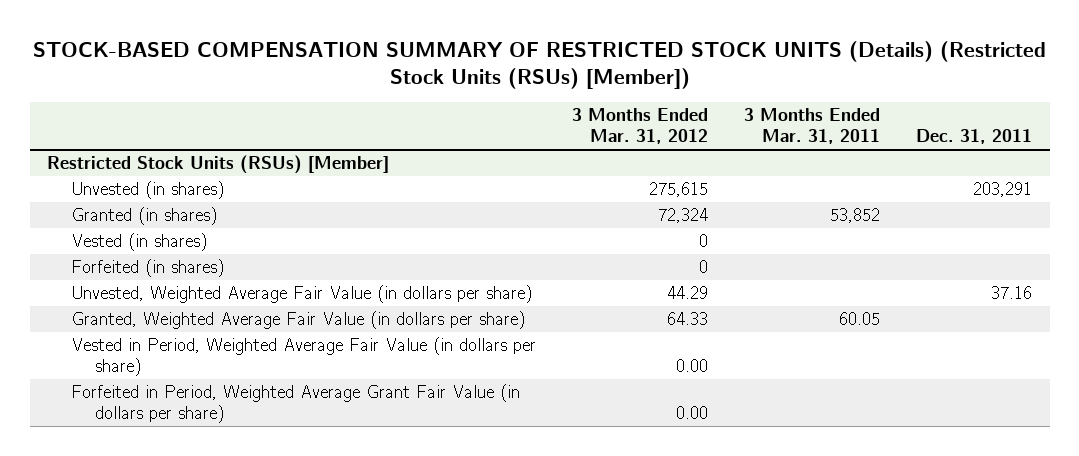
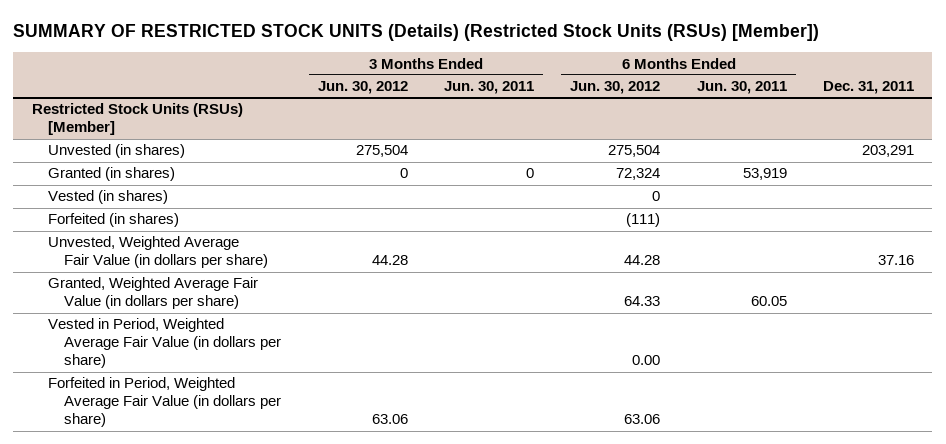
- STOCK-BASED COMPENSATION SUMMARY OF RESTRICTED STOCK UNITS (Details) (Restricted Stock Units (RSUs) [Member])
+ SUMMARY OF RESTRICTED STOCK UNITS (Details) (Restricted Stock Units (RSUs) [Member])
- | 3 Months Ended Mar. 31, 2012 | 3 Months Ended Mar. 31, 2011 | Dec. 31, 2011
+ | 3 Months Ended Jun. 30, 2012 | 3 Months Ended Jun. 30, 2011 | 6 Months Ended Jun. 30, 2012 | 6 Months Ended Jun. 30, 2011 | Dec. 31, 2011
@ Restricted Stock Units (RSUs) [Member]
- Forfeited in Period, Weighted Average Grant Fair Value (in dollars per share) | 0.00 | |
+ Forfeited in Period, Weighted Average Fair Value (in dollars per share) | 63.06 | | 63.06 | |

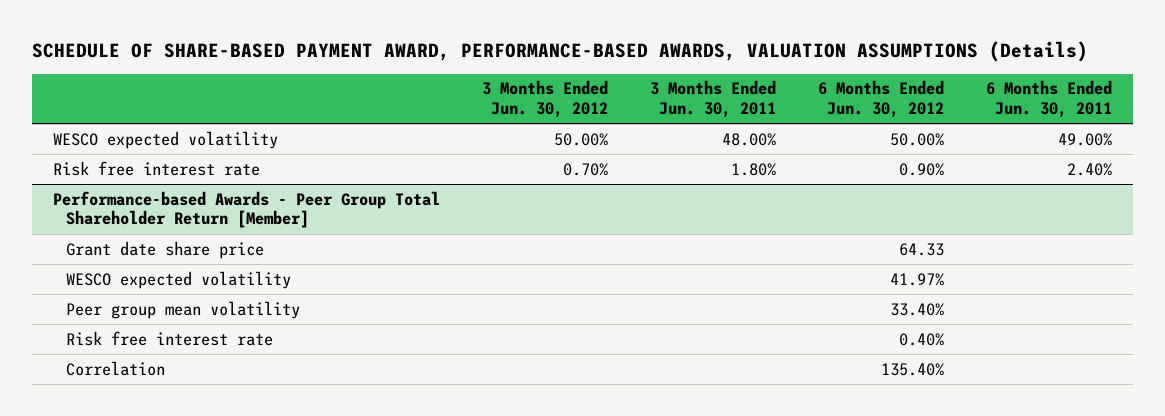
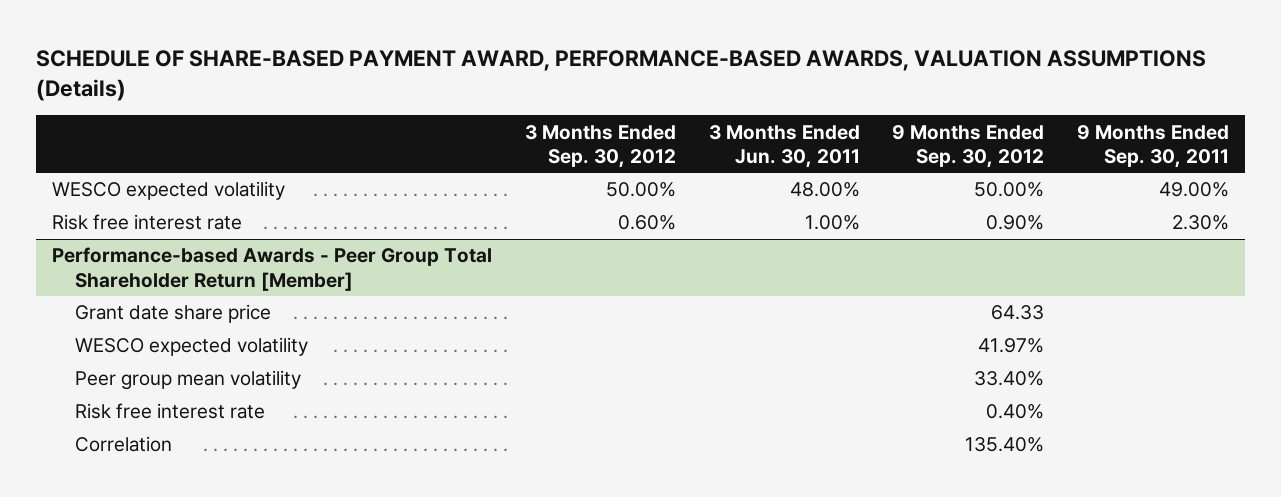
- | 3 Months Ended Jun. 30, 2012 | 3 Months Ended Jun. 30, 2011 | 6 Months Ended Jun. 30, 2012 | 6 Months Ended Jun. 30, 2011
+ | 3 Months Ended Sep. 30, 2012 | 3 Months Ended Jun. 30, 2011 | 9 Months Ended Sep. 30, 2012 | 9 Months Ended Sep. 30, 2011
- Risk free interest rate | 0.70% | 1.80% | 0.90% | 2.40%
+ Risk free interest rate | 0.60% | 1.00% | 0.90% | 2.30%

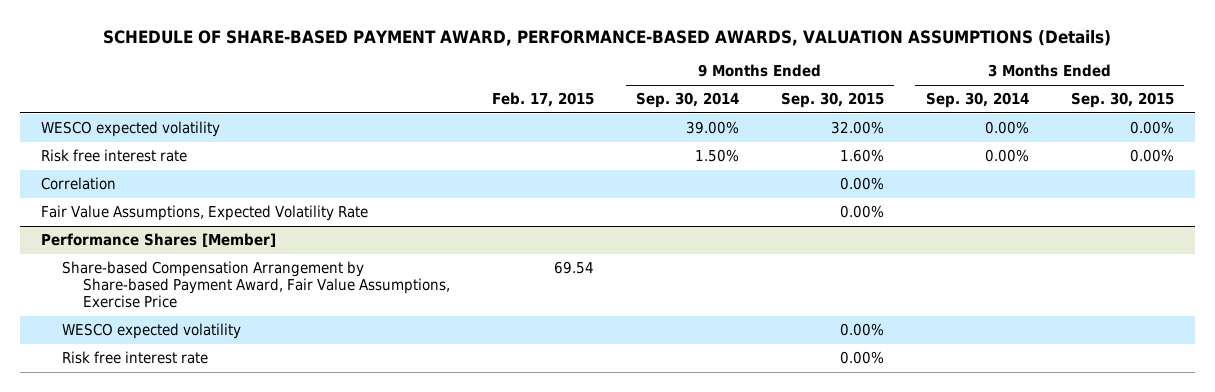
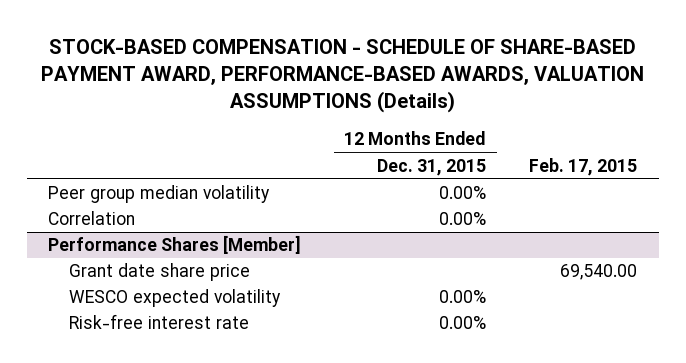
- SCHEDULE OF SHARE-BASED PAYMENT AWARD, PERFORMANCE-BASED AWARDS, VALUATION ASSUMPTIONS (Details)
+ STOCK-BASED COMPENSATION - SCHEDULE OF SHARE-BASED PAYMENT AWARD, PERFORMANCE-BASED AWARDS, VALUATION ASSUMPTIONS (Details)
- | Feb. 17, 2015 | 9 Months Ended Sep. 30, 2014 | 9 Months Ended Sep. 30, 2015 | 3 Months Ended Sep. 30, 2014 | 3 Months Ended Sep. 30, 2015
+ | 12 Months Ended Dec. 31, 2015 | Feb. 17, 2015
- WESCO expected volatility | | 39.00% | 32.00% | 0.00% | 0.00%
- Risk free interest rate | | 1.50% | 1.60% | 0.00% | 0.00%
+ Peer group median volatility | 0.00% |
- Fair Value Assumptions, Expected Volatility Rate | | | 0.00% | |
@ Performance Shares [Member]
- Share-based Compensation Arrangement by Share-based Payment Award, Fair Value Assumptions, Exercise Price | 69.54 | | | |
+ Grant date share price | | 69,540.00
- Risk free interest rate | | | 0.00% | |
+ Risk-free interest rate | 0.00% |

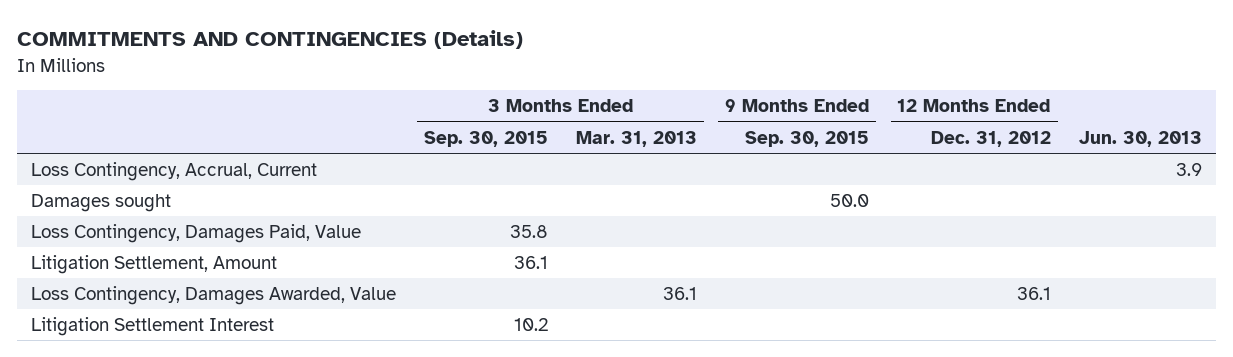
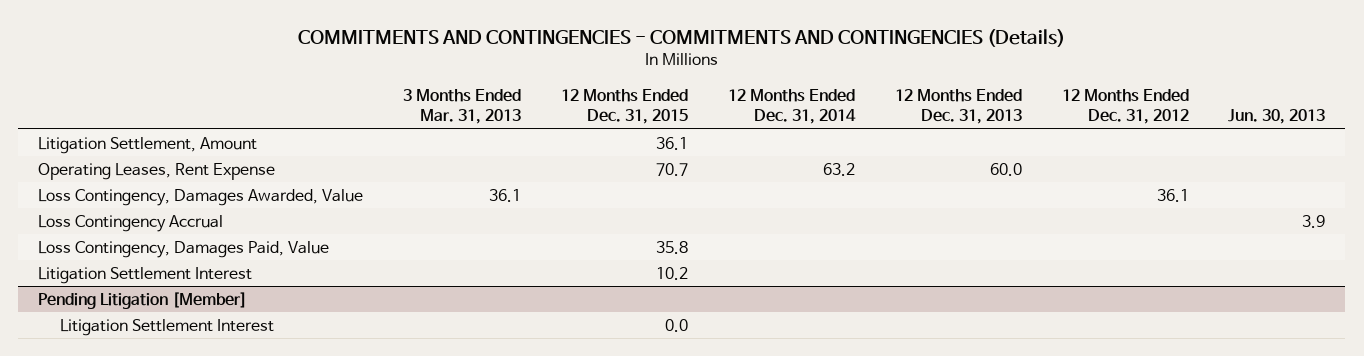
- COMMITMENTS AND CONTINGENCIES (Details)
+ COMMITMENTS AND CONTINGENCIES - COMMITMENTS AND CONTINGENCIES (Details)
- | 3 Months Ended Sep. 30, 2015 | 3 Months Ended Mar. 31, 2013 | 9 Months Ended Sep. 30, 2015 | 12 Months Ended Dec. 31, 2012 | Jun. 30, 2013
+ | 3 Months Ended Mar. 31, 2013 | 12 Months Ended Dec. 31, 2015 | 12 Months Ended Dec. 31, 2014 | 12 Months Ended Dec. 31, 2013 | 12 Months Ended Dec. 31, 2012 | Jun. 30, 2013
- Loss Contingency, Accrual, Current | | | | | 3.9
- Damages sought | | | 50.0 | |
+ Operating Leases, Rent Expense | | 70.7 | 63.2 | 60.0 | |
+ Loss Contingency Accrual | | | | | | 3.9
moved down: Loss Contingency, Damages Paid, Value | | 35.8 | | | |
+ Pending Litigation [Member]
+ Litigation Settlement Interest | | 0.0 | | | |

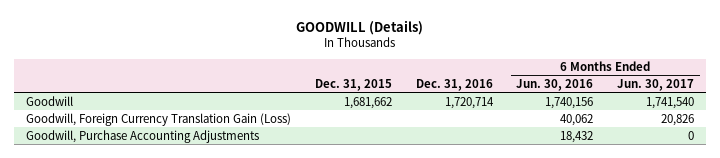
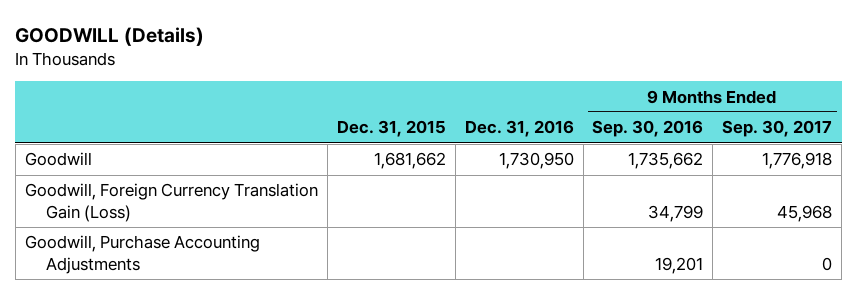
- | Dec. 31, 2015 | Dec. 31, 2016 | 6 Months Ended Jun. 30, 2016 | 6 Months Ended Jun. 30, 2017
+ | Dec. 31, 2015 | Dec. 31, 2016 | 9 Months Ended Sep. 30, 2016 | 9 Months Ended Sep. 30, 2017
- Goodwill | 1,681,662 | 1,720,714 | 1,740,156 | 1,741,540
+ Goodwill | 1,681,662 | 1,730,950 | 1,735,662 | 1,776,918

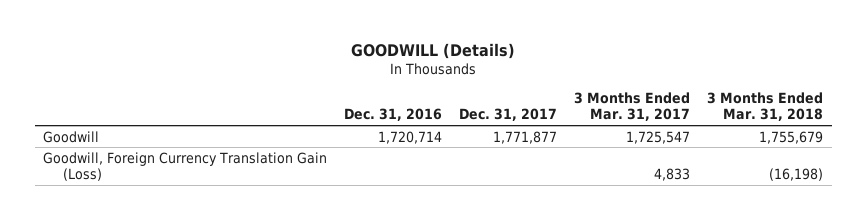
- | Dec. 31, 2015 | Dec. 31, 2016 | 9 Months Ended Sep. 30, 2016 | 9 Months Ended Sep. 30, 2017
+ | Dec. 31, 2016 | Dec. 31, 2017 | 3 Months Ended Mar. 31, 2017 | 3 Months Ended Mar. 31, 2018
- Goodwill | 1,681,662 | 1,730,950 | 1,735,662 | 1,776,918
+ Goodwill | 1,720,714 | 1,771,877 | 1,725,547 | 1,755,679
- Goodwill, Purchase Accounting Adjustments | | | 19,201 | 0

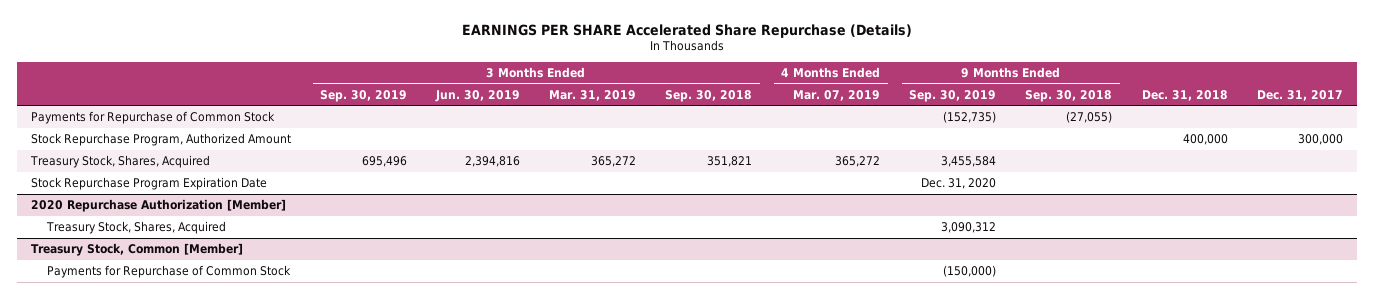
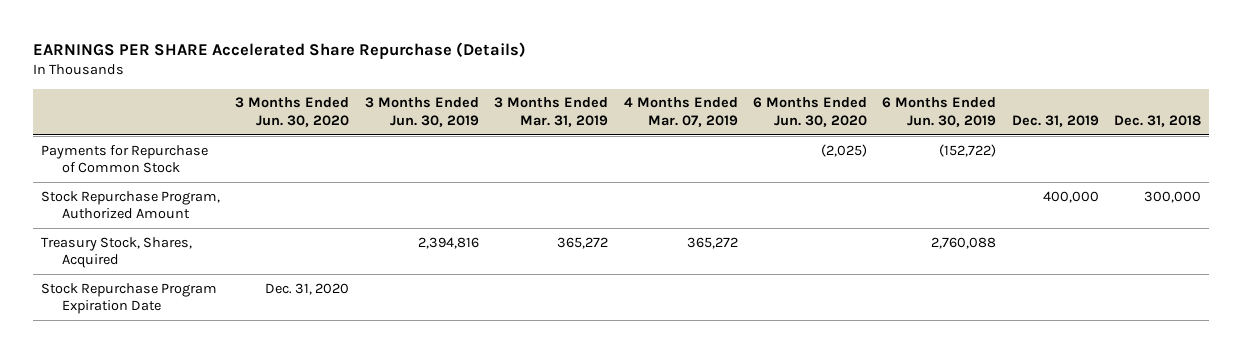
- | 3 Months Ended Sep. 30, 2019 | 3 Months Ended Jun. 30, 2019 | 3 Months Ended Mar. 31, 2019 | 3 Months Ended Sep. 30, 2018 | 4 Months Ended Mar. 07, 2019 | 9 Months Ended Sep. 30, 2019 | 9 Months Ended Sep. 30, 2018 | Dec. 31, 2018 | Dec. 31, 2017
+ | 3 Months Ended Jun. 30, 2020 | 3 Months Ended Jun. 30, 2019 | 3 Months Ended Mar. 31, 2019 | 4 Months Ended Mar. 07, 2019 | 6 Months Ended Jun. 30, 2020 | 6 Months Ended Jun. 30, 2019 | Dec. 31, 2019 | Dec. 31, 2018
- Stock Repurchase Program, Authorized Amount | | | | | | | | 400,000 | 300,000
+ Stock Repurchase Program, Authorized Amount | | | | | | | 400,000 | 300,000
- 2020 Repurchase Authorization [Member]
- Treasury Stock, Shares, Acquired | | | | | | 3,090,312 | | |
- Treasury Stock, Common [Member]
- Payments for Repurchase of Common Stock | | | | | | (150,000) | | |

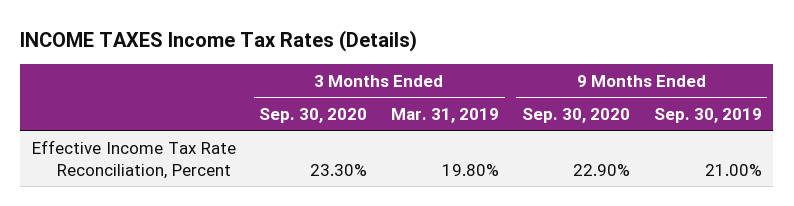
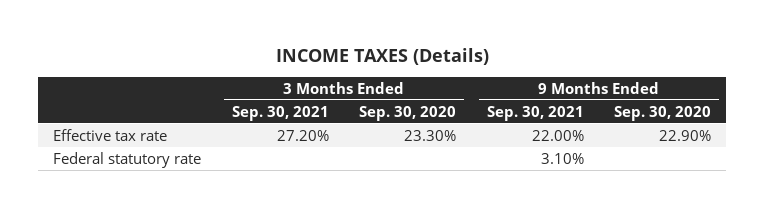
- INCOME TAXES Income Tax Rates (Details)
+ INCOME TAXES (Details)
- | 3 Months Ended Sep. 30, 2020 | 3 Months Ended Mar. 31, 2019 | 9 Months Ended Sep. 30, 2020 | 9 Months Ended Sep. 30, 2019
+ | 3 Months Ended Sep. 30, 2021 | 3 Months Ended Sep. 30, 2020 | 9 Months Ended Sep. 30, 2021 | 9 Months Ended Sep. 30, 2020
- Effective Income Tax Rate Reconciliation, Percent | 23.30% | 19.80% | 22.90% | 21.00%
+ Effective tax rate | 27.20% | 23.30% | 22.00% | 22.90%
+ Federal statutory rate | | | 3.10% |

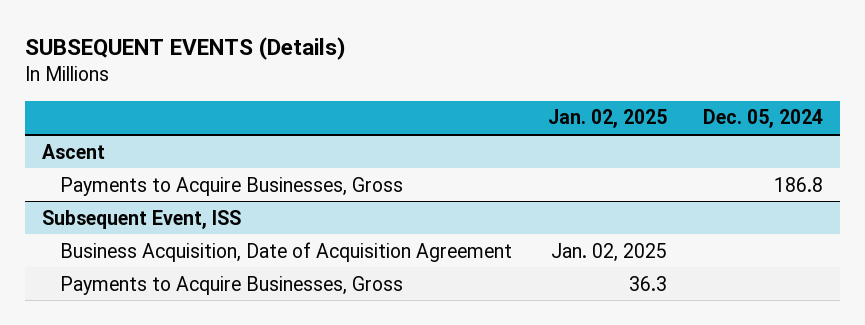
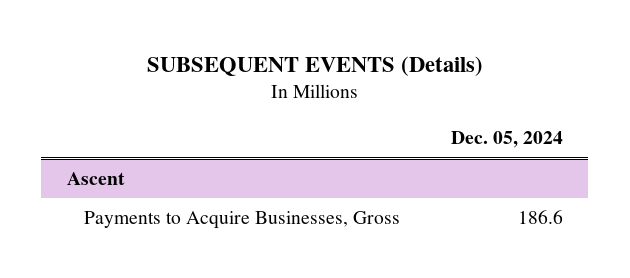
- | Jan. 02, 2025 | Dec. 05, 2024
+ | Dec. 05, 2024
@ Ascent
- Payments to Acquire Businesses, Gross | | 186.8
- Subsequent Event, ISS
- Business Acquisition, Date of Acquisition Agreement | Jan. 02, 2025 |
- Payments to Acquire Businesses, Gross | 36.3 |
@ Ascent
+ Payments to Acquire Businesses, Gross | 186.6

